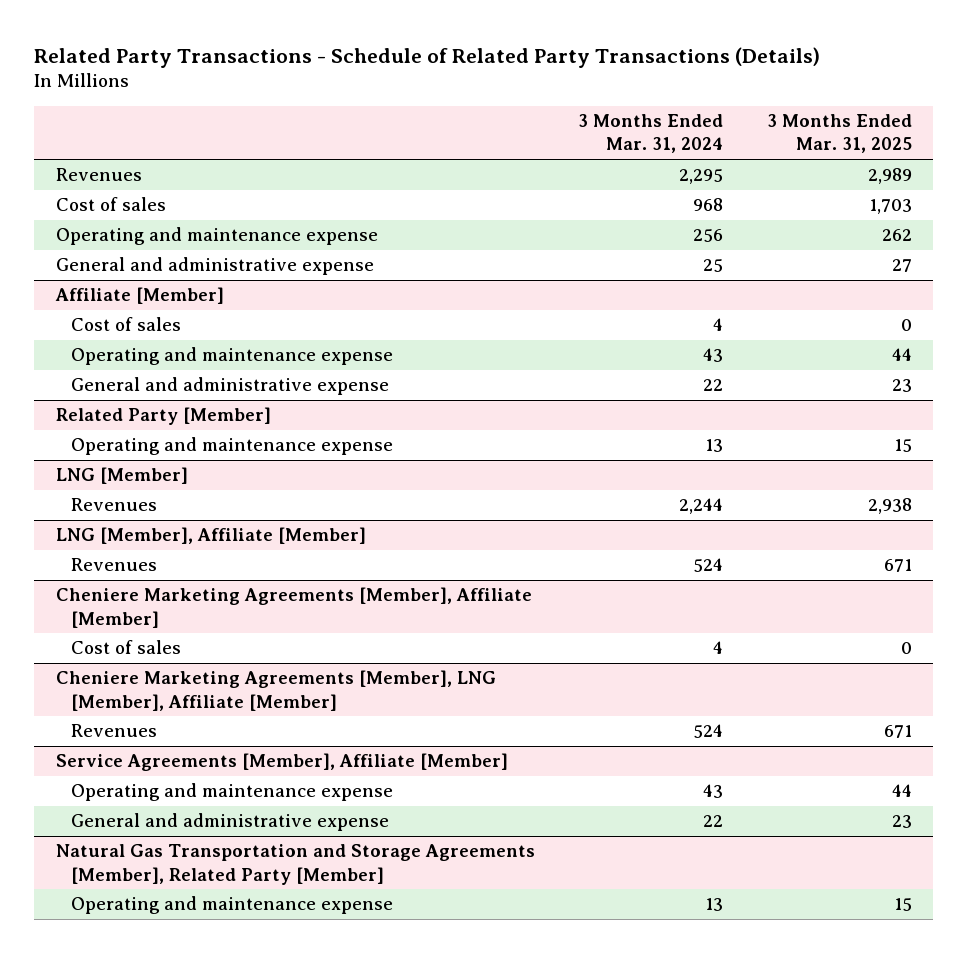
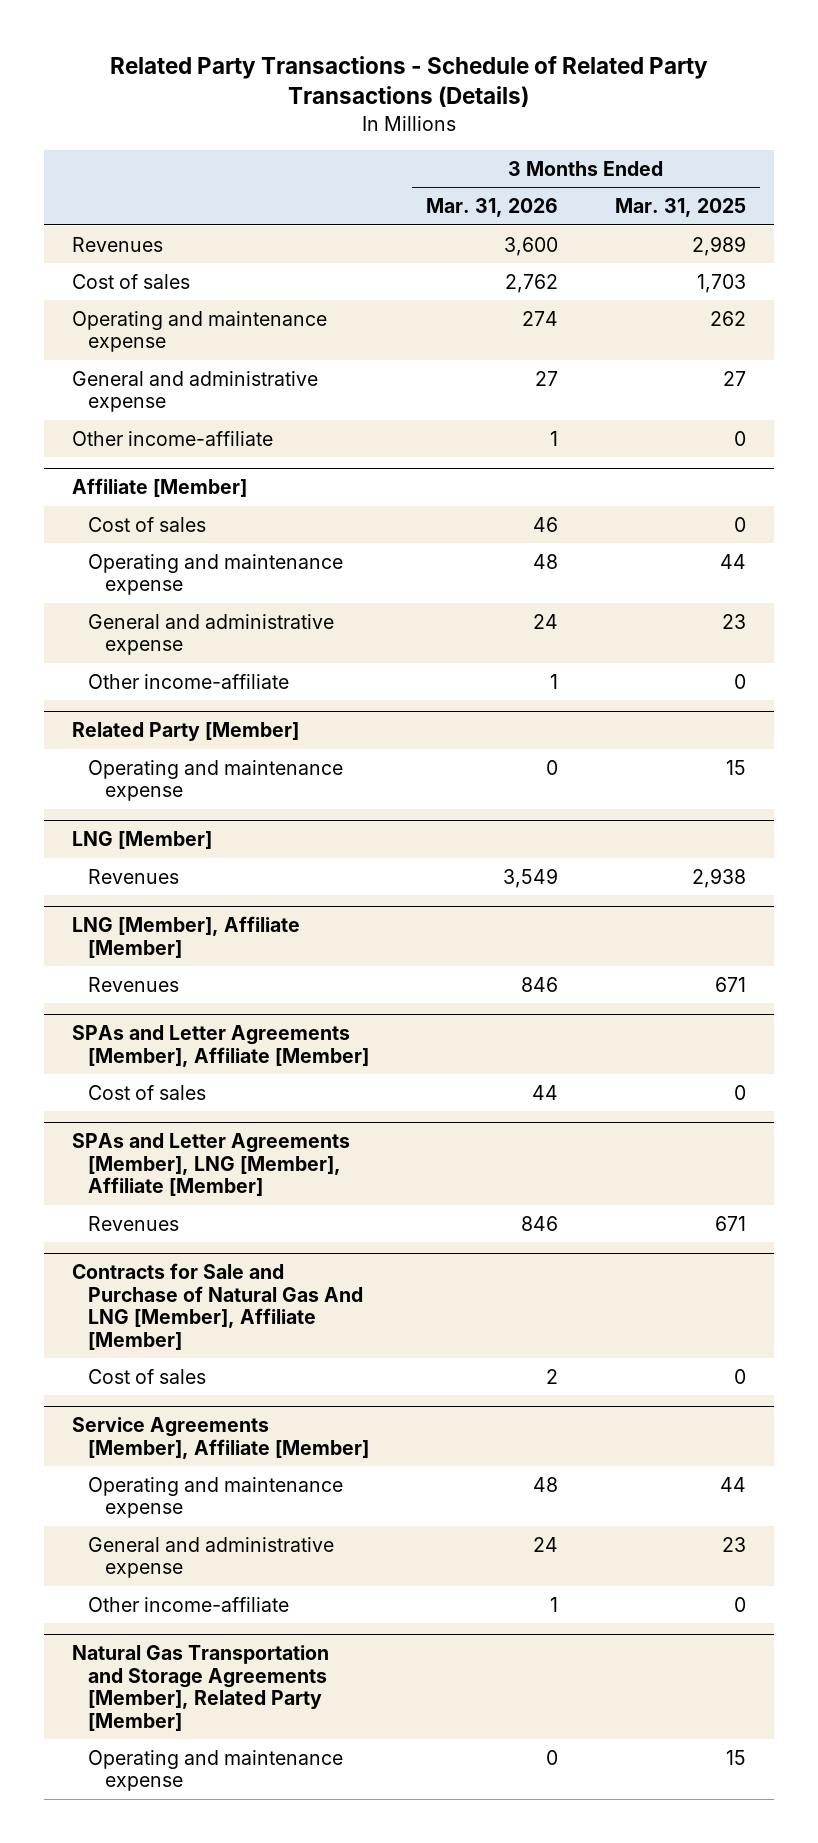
- | 3 Months Ended Mar. 31, 2024 | 3 Months Ended Mar. 31, 2025
+ | 3 Months Ended Mar. 31, 2026 | 3 Months Ended Mar. 31, 2025
+ Other income-affiliate | 1 | 0
@ Affiliate [Member]
+ Other income-affiliate | 1 | 0
- Cheniere Marketing Agreements [Member], Affiliate [Member]
+ SPAs and Letter Agreements [Member], Affiliate [Member]
- Cheniere Marketing Agreements [Member], LNG [Member], Affiliate [Member]
+ SPAs and Letter Agreements [Member], LNG [Member], Affiliate [Member]
+ Contracts for Sale and Purchase of Natural Gas And LNG [Member], Affiliate [Member]
+ Cost of sales | 2 | 0
@ Service Agreements [Member], Affiliate [Member]
+ Other income-affiliate | 1 | 0

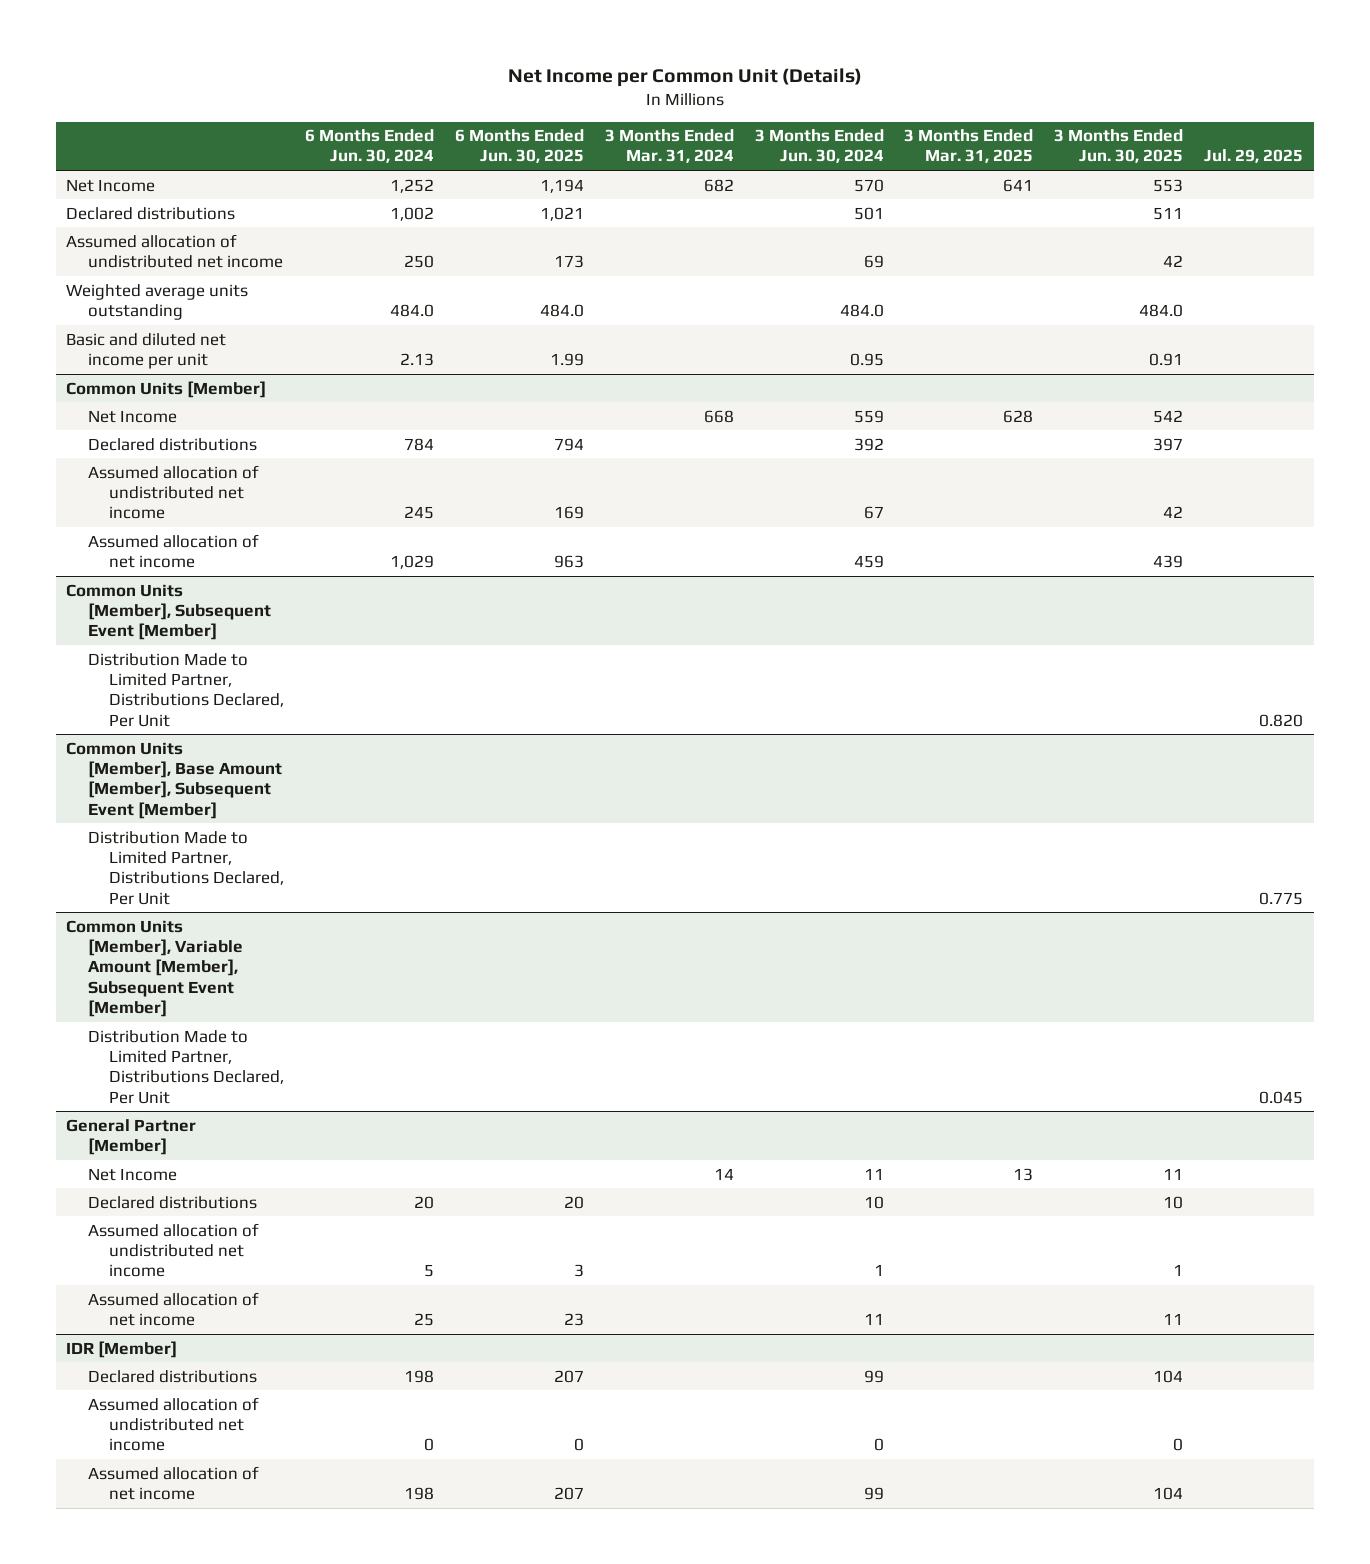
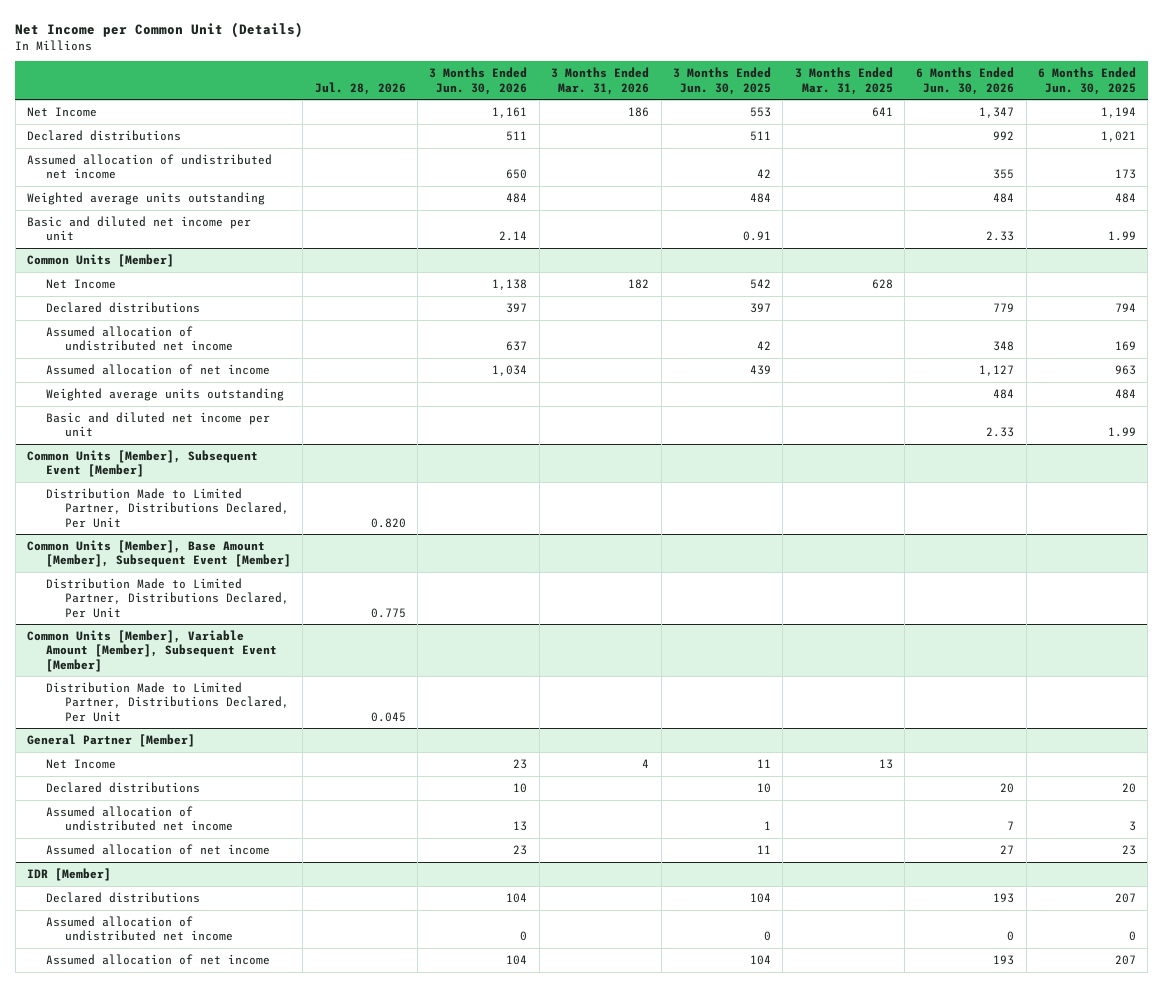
- | 6 Months Ended Jun. 30, 2024 | 6 Months Ended Jun. 30, 2025 | 3 Months Ended Mar. 31, 2024 | 3 Months Ended Jun. 30, 2024 | 3 Months Ended Mar. 31, 2025 | 3 Months Ended Jun. 30, 2025 | Jul. 29, 2025
+ | Jul. 28, 2026 | 3 Months Ended Jun. 30, 2026 | 3 Months Ended Mar. 31, 2026 | 3 Months Ended Jun. 30, 2025 | 3 Months Ended Mar. 31, 2025 | 6 Months Ended Jun. 30, 2026 | 6 Months Ended Jun. 30, 2025
- Weighted average units outstanding | 484.0 | 484.0 | | 484.0 | | 484.0 |
+ Weighted average units outstanding | | 484 | | 484 | | 484 | 484
@ Common Units [Member]
+ Weighted average units outstanding | | | | | | 484 | 484
+ Basic and diluted net income per unit | | | | | | 2.33 | 1.99

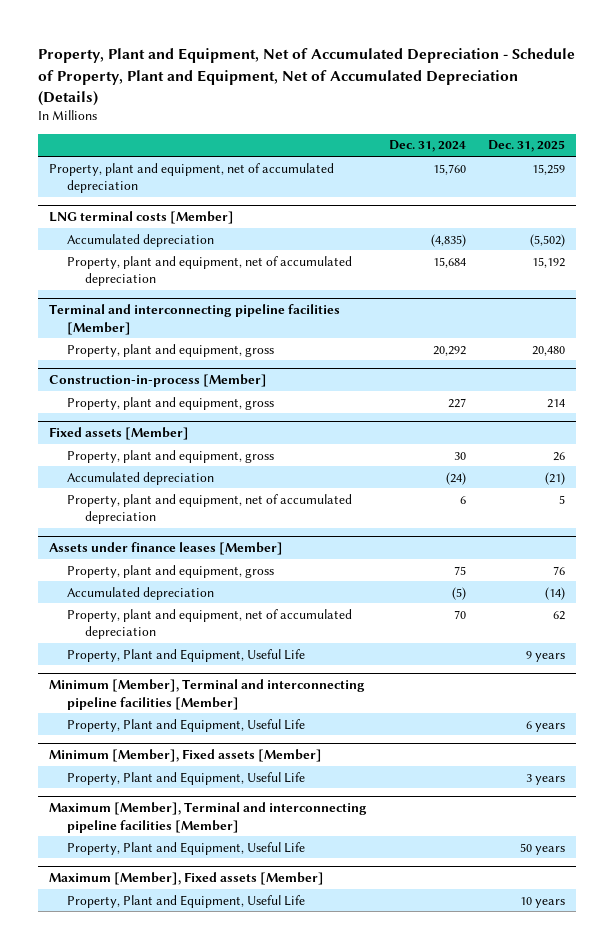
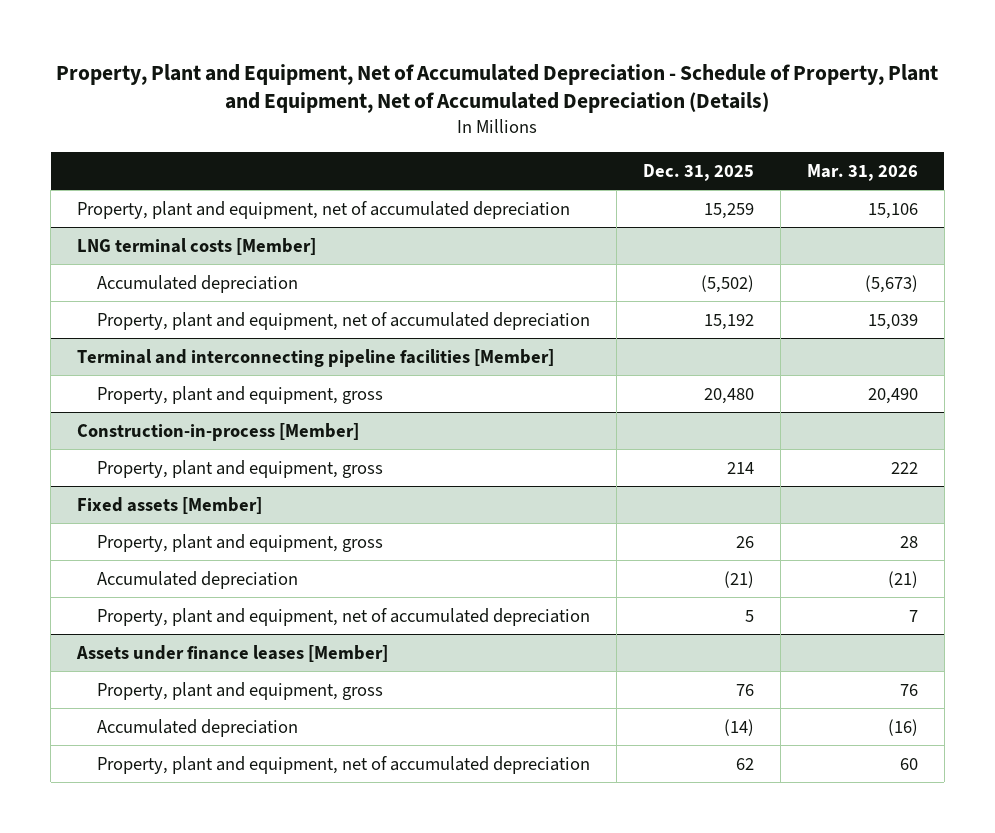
- | Dec. 31, 2024 | Dec. 31, 2025
+ | Dec. 31, 2025 | Mar. 31, 2026
@ Assets under finance leases [Member]
- Property, Plant and Equipment, Useful Life | | 9 years
- Minimum [Member], Terminal and interconnecting pipeline facilities [Member]
- Property, Plant and Equipment, Useful Life | | 6 years
- Minimum [Member], Fixed assets [Member]
- Property, Plant and Equipment, Useful Life | | 3 years
- Maximum [Member], Terminal and interconnecting pipeline facilities [Member]
- Property, Plant and Equipment, Useful Life | | 50 years
- Maximum [Member], Fixed assets [Member]
- Property, Plant and Equipment, Useful Life | | 10 years

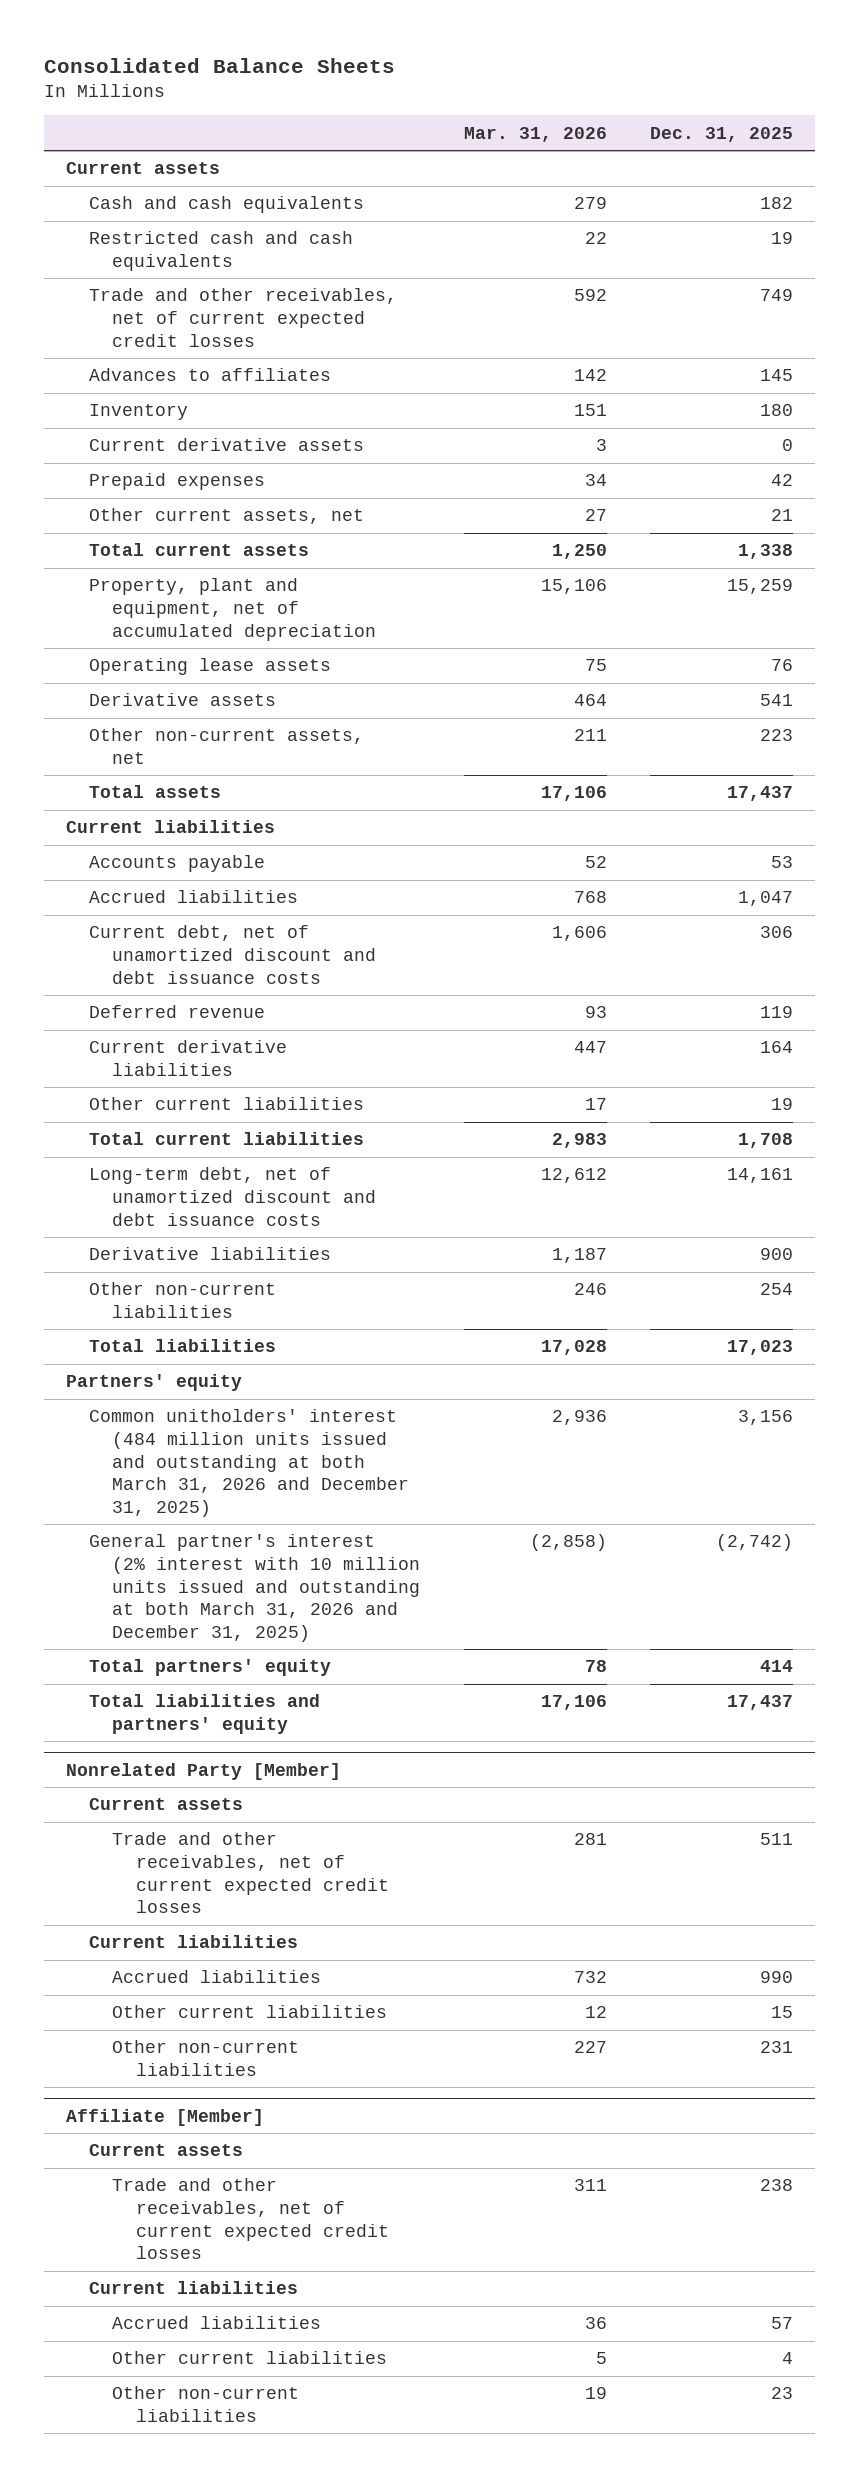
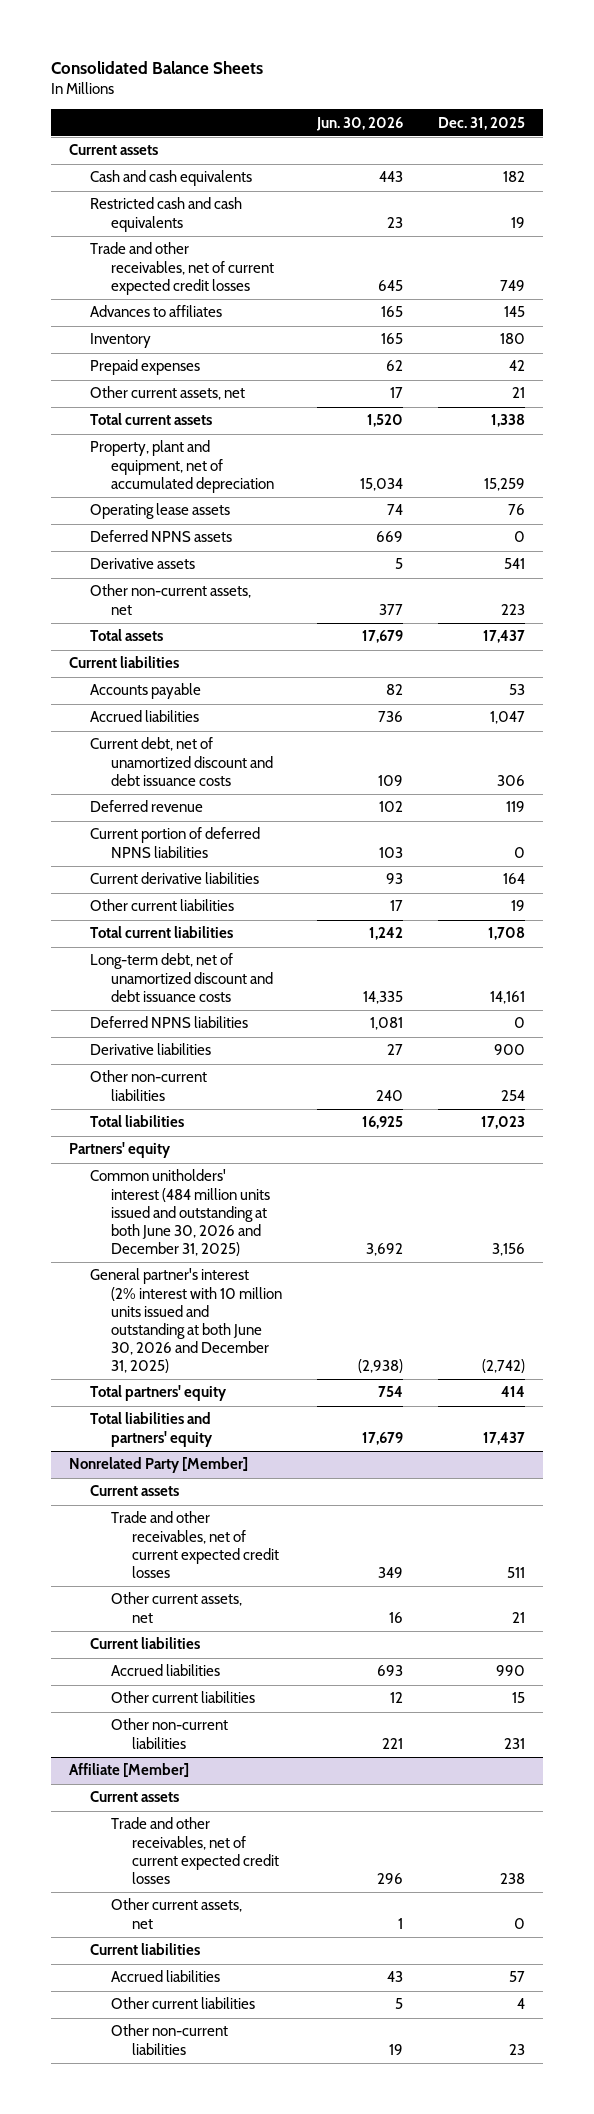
- | Mar. 31, 2026 | Dec. 31, 2025
+ | Jun. 30, 2026 | Dec. 31, 2025
- Current derivative assets | 3 | 0
+ Deferred NPNS assets | 669 | 0
+ Current portion of deferred NPNS liabilities | 103 | 0
+ Deferred NPNS liabilities | 1,081 | 0
- Common unitholders' interest (484 million units issued and outstanding at both March 31, 2026 and December 31, 2025) | 2,936 | 3,156
- General partner's interest (2% interest with 10 million units issued and outstanding at both March 31, 2026 and December 31, 2025) | (2,858) | (2,742)
+ Common unitholders' interest (484 million units issued and outstanding at both June 30, 2026 and December 31, 2025) | 3,692 | 3,156
+ General partner's interest (2% interest with 10 million units issued and outstanding at both June 30, 2026 and December 31, 2025) | (2,938) | (2,742)
@ Nonrelated Party [Member]
+ Other current assets, net | 16 | 21
@ Affiliate [Member]
+ Other current assets, net | 1 | 0

